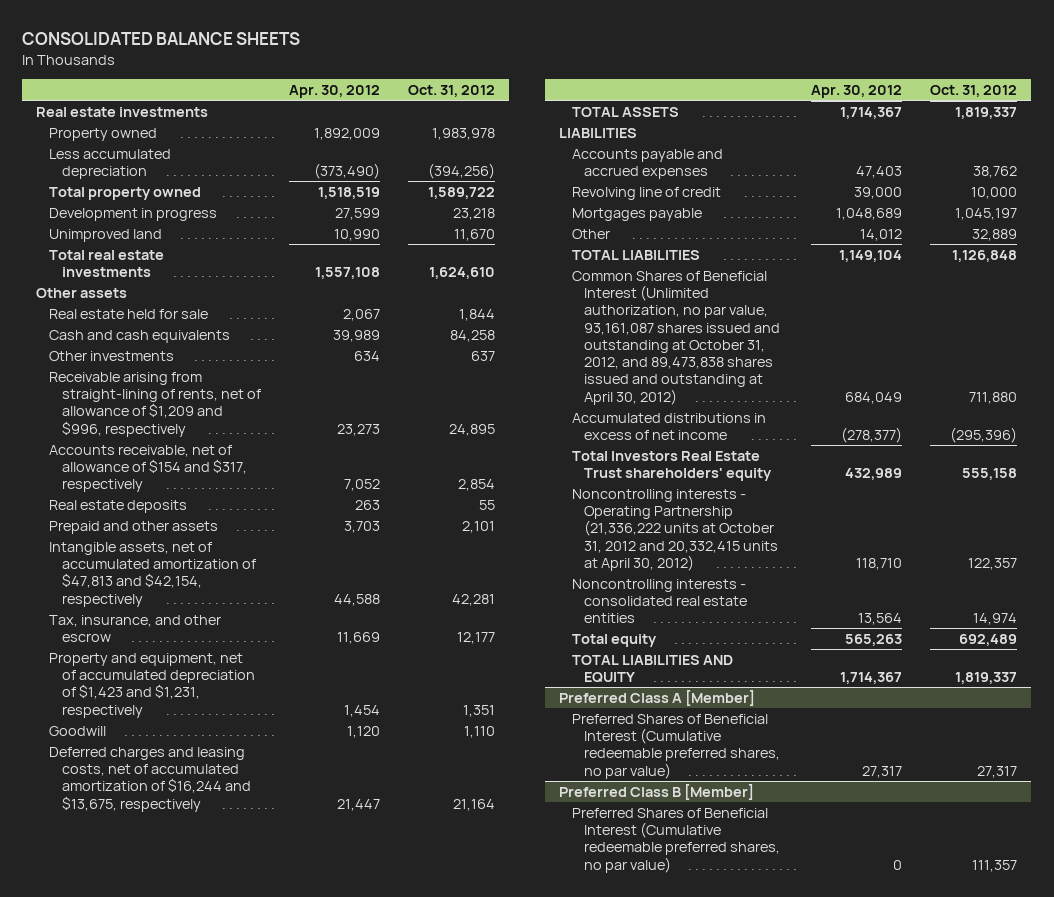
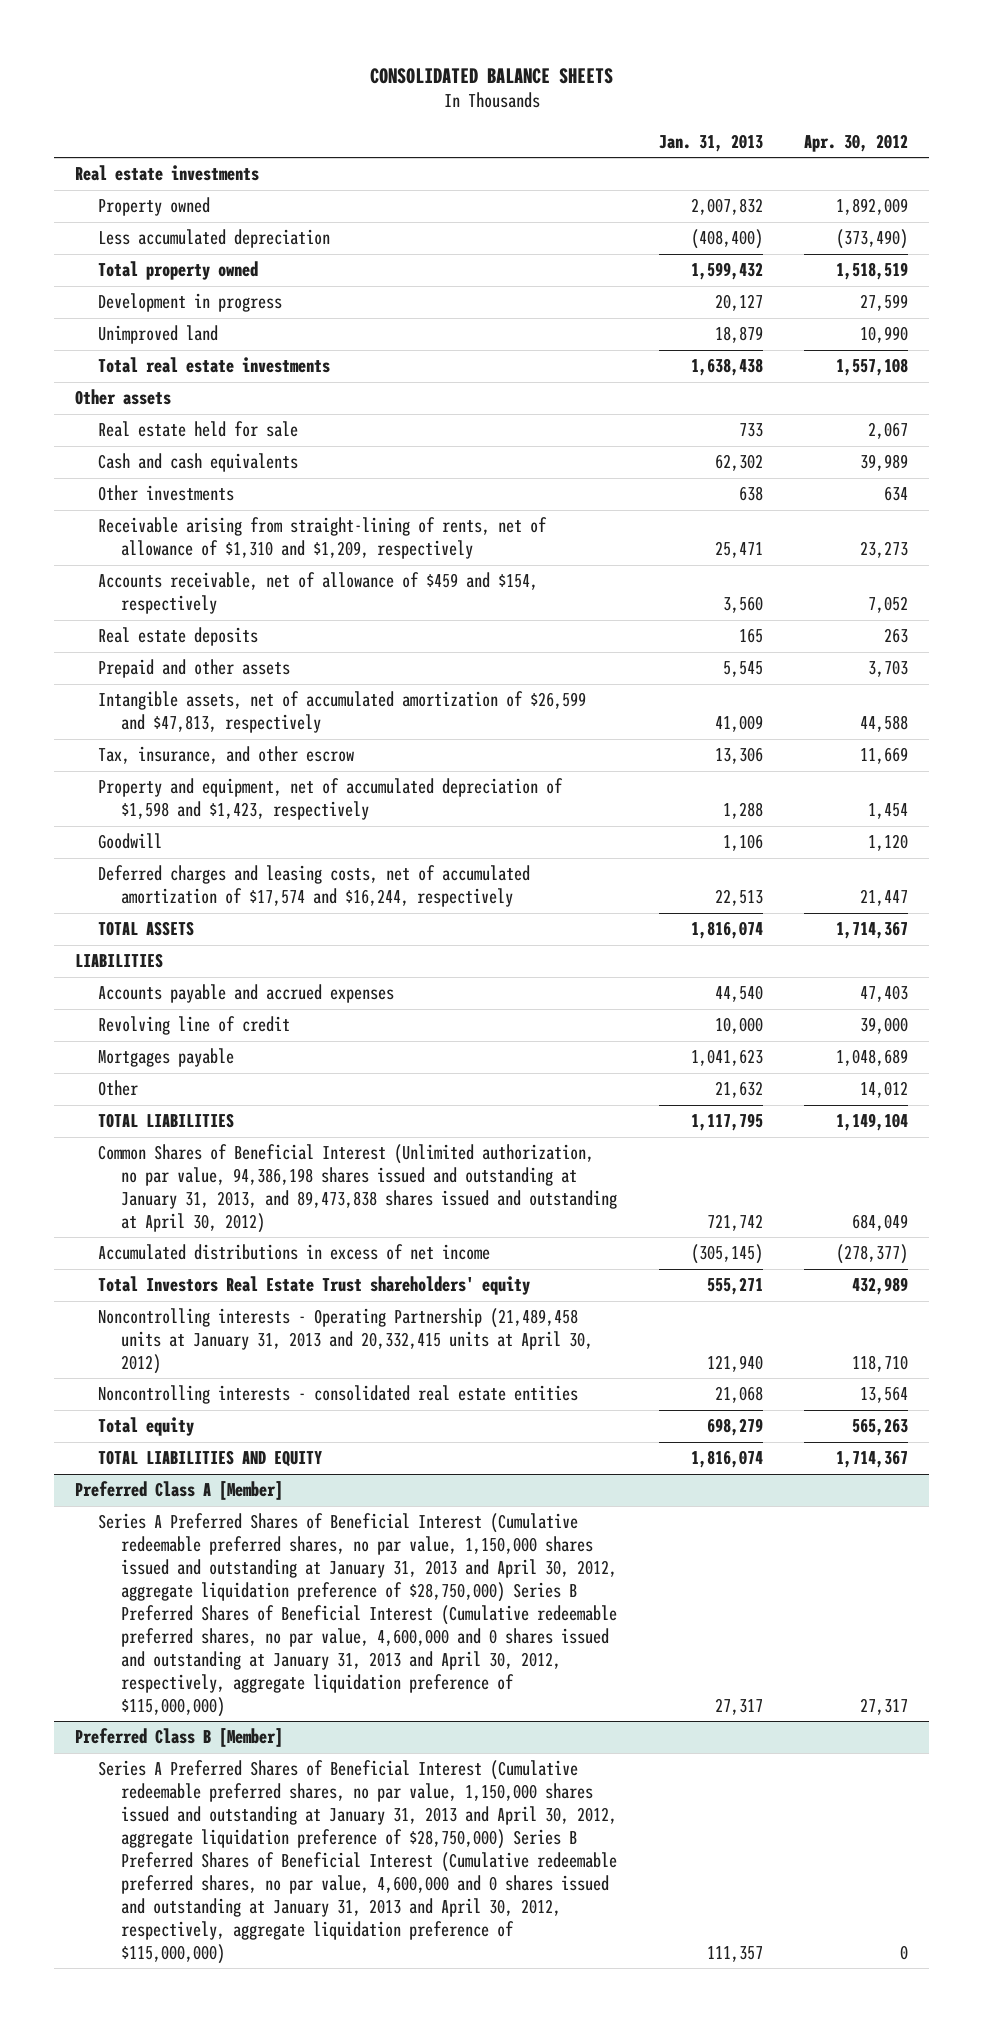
- | Apr. 30, 2012 | Oct. 31, 2012
+ | Jan. 31, 2013 | Apr. 30, 2012
- Receivable arising from straight-lining of rents, net of allowance of $1,209 and $996, respectively | 23,273 | 24,895
- Accounts receivable, net of allowance of $154 and $317, respectively | 7,052 | 2,854
+ Receivable arising from straight-lining of rents, net of allowance of $1,310 and $1,209, respectively | 25,471 | 23,273
+ Accounts receivable, net of allowance of $459 and $154, respectively | 3,560 | 7,052
- Intangible assets, net of accumulated amortization of $47,813 and $42,154, respectively | 44,588 | 42,281
+ Intangible assets, net of accumulated amortization of $26,599 and $47,813, respectively | 41,009 | 44,588
- Property and equipment, net of accumulated depreciation of $1,423 and $1,231, respectively | 1,454 | 1,351
+ Property and equipment, net of accumulated depreciation of $1,598 and $1,423, respectively | 1,288 | 1,454
- Deferred charges and leasing costs, net of accumulated amortization of $16,244 and $13,675, respectively | 21,447 | 21,164
+ Deferred charges and leasing costs, net of accumulated amortization of $17,574 and $16,244, respectively | 22,513 | 21,447
- Common Shares of Beneficial Interest (Unlimited authorization, no par value, 93,161,087 shares issued and outstanding at October 31, 2012, and 89,473,838 shares issued and outstanding at April 30, 2012) | 684,049 | 711,880
+ Common Shares of Beneficial Interest (Unlimited authorization, no par value, 94,386,198 shares issued and outstanding at January 31, 2013, and 89,473,838 shares issued and outstanding at April 30, 2012) | 721,742 | 684,049
- Noncontrolling interests - Operating Partnership (21,336,222 units at October 31, 2012 and 20,332,415 units at April 30, 2012) | 118,710 | 122,357
+ Noncontrolling interests - Operating Partnership (21,489,458 units at January 31, 2013 and 20,332,415 units at April 30, 2012) | 121,940 | 118,710
@ Preferred Class A [Member]
- Preferred Shares of Beneficial Interest (Cumulative redeemable preferred shares, no par value) | 27,317 | 27,317
+ Series A Preferred Shares of Beneficial Interest (Cumulative redeemable preferred shares, no par value, 1,150,000 shares issued and outstanding at January 31, 2013 and April 30, 2012, aggregate liquidation preference of $28,750,000) Series B Preferred Shares of Beneficial Interest (Cumulative redeemable preferred shares, no par value, 4,600,000 and 0 shares issued and outstanding at January 31, 2013 and April 30, 2012, respectively, aggregate liquidation preference of $115,000,000) | 27,317 | 27,317
@ Preferred Class B [Member]
- Preferred Shares of Beneficial Interest (Cumulative redeemable preferred shares, no par value) | 0 | 111,357
+ Series A Preferred Shares of Beneficial Interest (Cumulative redeemable preferred shares, no par value, 1,150,000 shares issued and outstanding at January 31, 2013 and April 30, 2012, aggregate liquidation preference of $28,750,000) Series B Preferred Shares of Beneficial Interest (Cumulative redeemable preferred shares, no par value, 4,600,000 and 0 shares issued and outstanding at January 31, 2013 and April 30, 2012, respectively, aggregate liquidation preference of $115,000,000) | 111,357 | 0

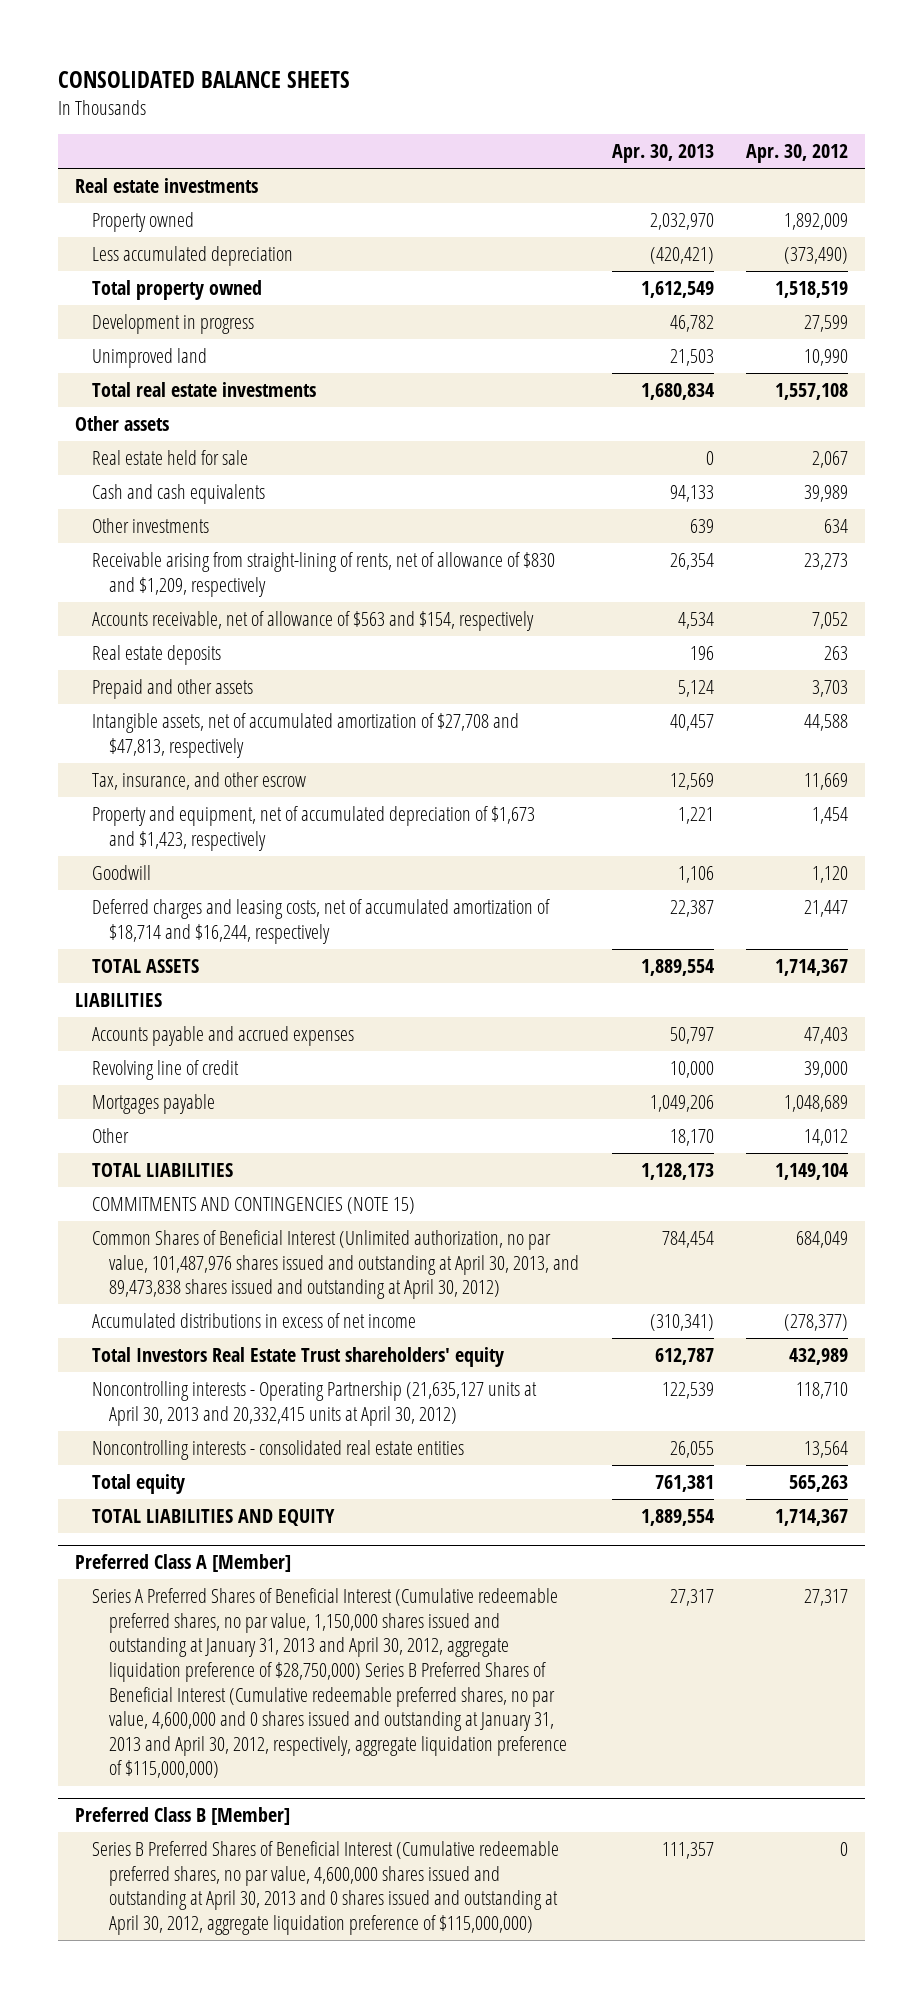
- | Jan. 31, 2013 | Apr. 30, 2012
+ | Apr. 30, 2013 | Apr. 30, 2012
- Receivable arising from straight-lining of rents, net of allowance of $1,310 and $1,209, respectively | 25,471 | 23,273
- Accounts receivable, net of allowance of $459 and $154, respectively | 3,560 | 7,052
+ Receivable arising from straight-lining of rents, net of allowance of $830 and $1,209, respectively | 26,354 | 23,273
+ Accounts receivable, net of allowance of $563 and $154, respectively | 4,534 | 7,052
- Intangible assets, net of accumulated amortization of $26,599 and $47,813, respectively | 41,009 | 44,588
+ Intangible assets, net of accumulated amortization of $27,708 and $47,813, respectively | 40,457 | 44,588
- Property and equipment, net of accumulated depreciation of $1,598 and $1,423, respectively | 1,288 | 1,454
+ Property and equipment, net of accumulated depreciation of $1,673 and $1,423, respectively | 1,221 | 1,454
- Deferred charges and leasing costs, net of accumulated amortization of $17,574 and $16,244, respectively | 22,513 | 21,447
+ Deferred charges and leasing costs, net of accumulated amortization of $18,714 and $16,244, respectively | 22,387 | 21,447
- Common Shares of Beneficial Interest (Unlimited authorization, no par value, 94,386,198 shares issued and outstanding at January 31, 2013, and 89,473,838 shares issued and outstanding at April 30, 2012) | 721,742 | 684,049
+ COMMITMENTS AND CONTINGENCIES (NOTE 15)
+ Common Shares of Beneficial Interest (Unlimited authorization, no par value, 101,487,976 shares issued and outstanding at April 30, 2013, and 89,473,838 shares issued and outstanding at April 30, 2012) | 784,454 | 684,049
- Noncontrolling interests - Operating Partnership (21,489,458 units at January 31, 2013 and 20,332,415 units at April 30, 2012) | 121,940 | 118,710
+ Noncontrolling interests - Operating Partnership (21,635,127 units at April 30, 2013 and 20,332,415 units at April 30, 2012) | 122,539 | 118,710
@ Preferred Class B [Member]
- Series A Preferred Shares of Beneficial Interest (Cumulative redeemable preferred shares, no par value, 1,150,000 shares issued and outstanding at January 31, 2013 and April 30, 2012, aggregate liquidation preference of $28,750,000) Series B Preferred Shares of Beneficial Interest (Cumulative redeemable preferred shares, no par value, 4,600,000 and 0 shares issued and outstanding at January 31, 2013 and April 30, 2012, respectively, aggregate liquidation preference of $115,000,000) | 111,357 | 0
+ Series B Preferred Shares of Beneficial Interest (Cumulative redeemable preferred shares, no par value, 4,600,000 shares issued and outstanding at April 30, 2013 and 0 shares issued and outstanding at April 30, 2012, aggregate liquidation preference of $115,000,000) | 111,357 | 0

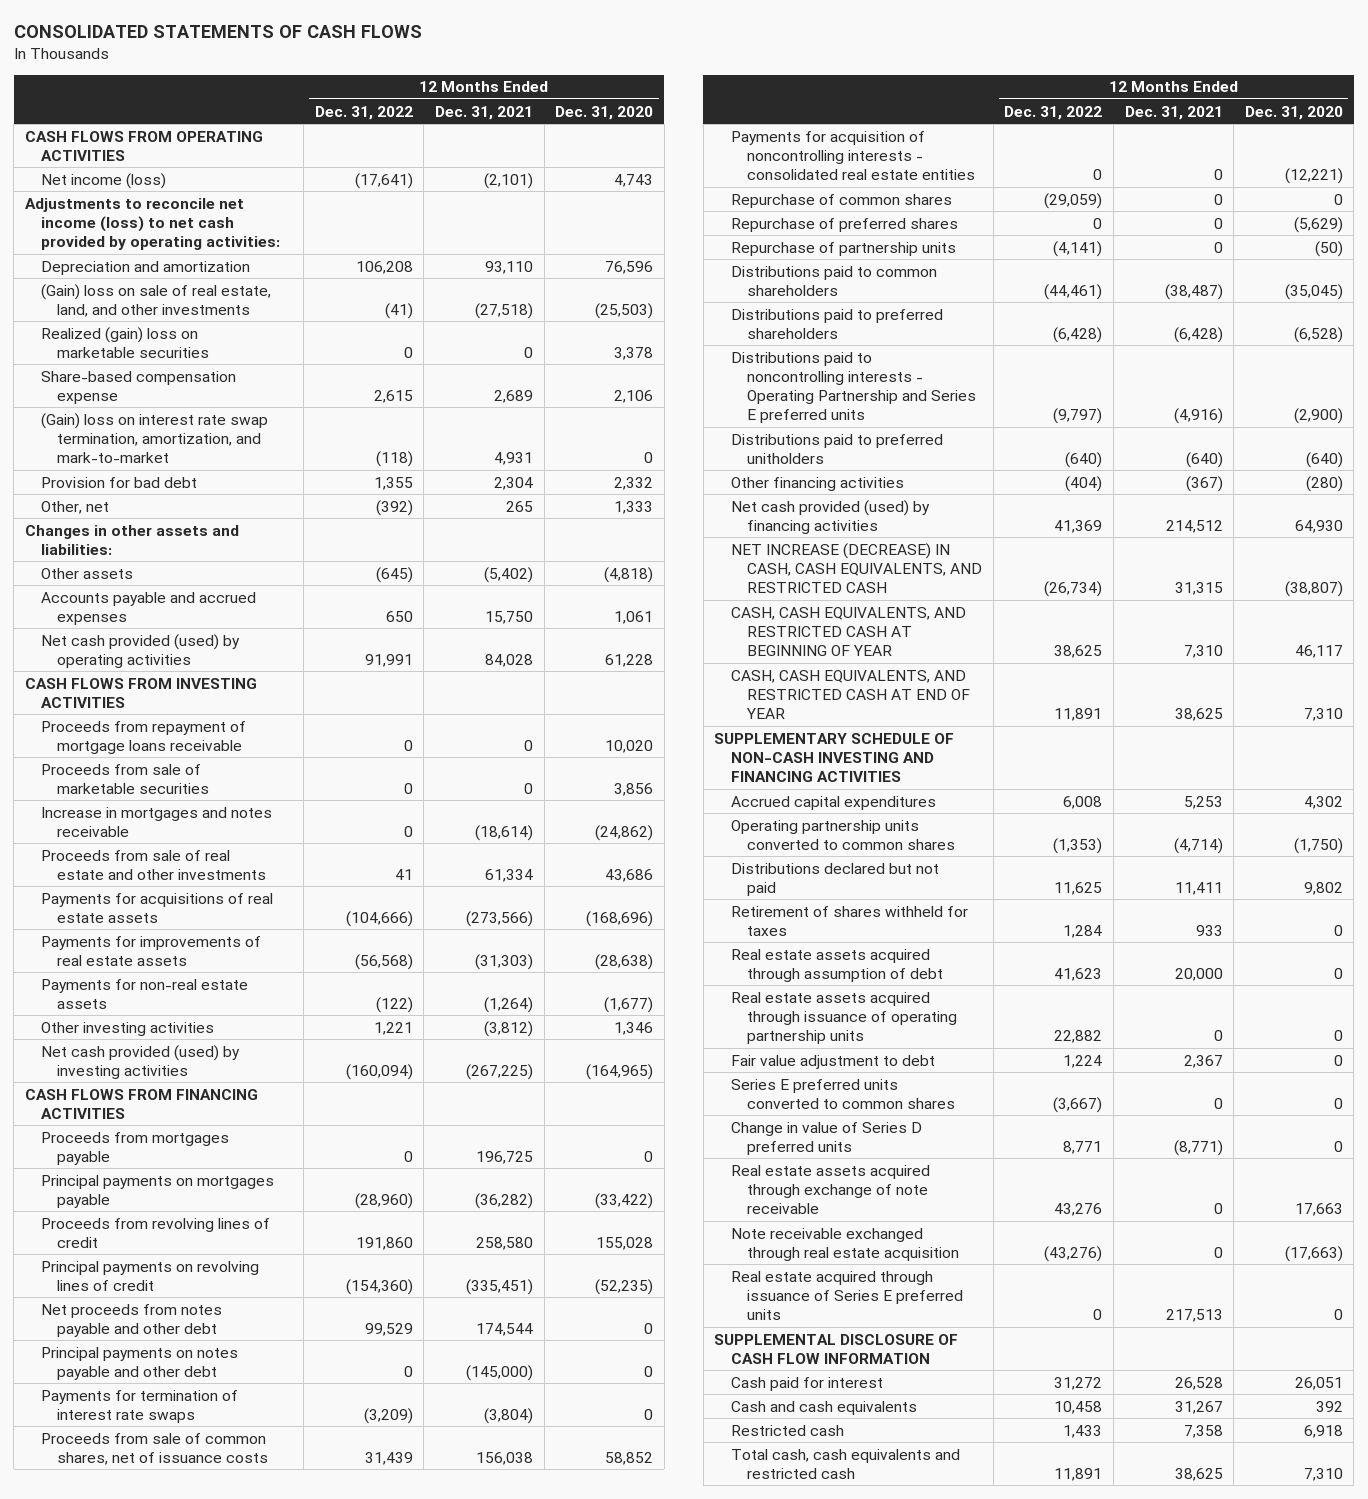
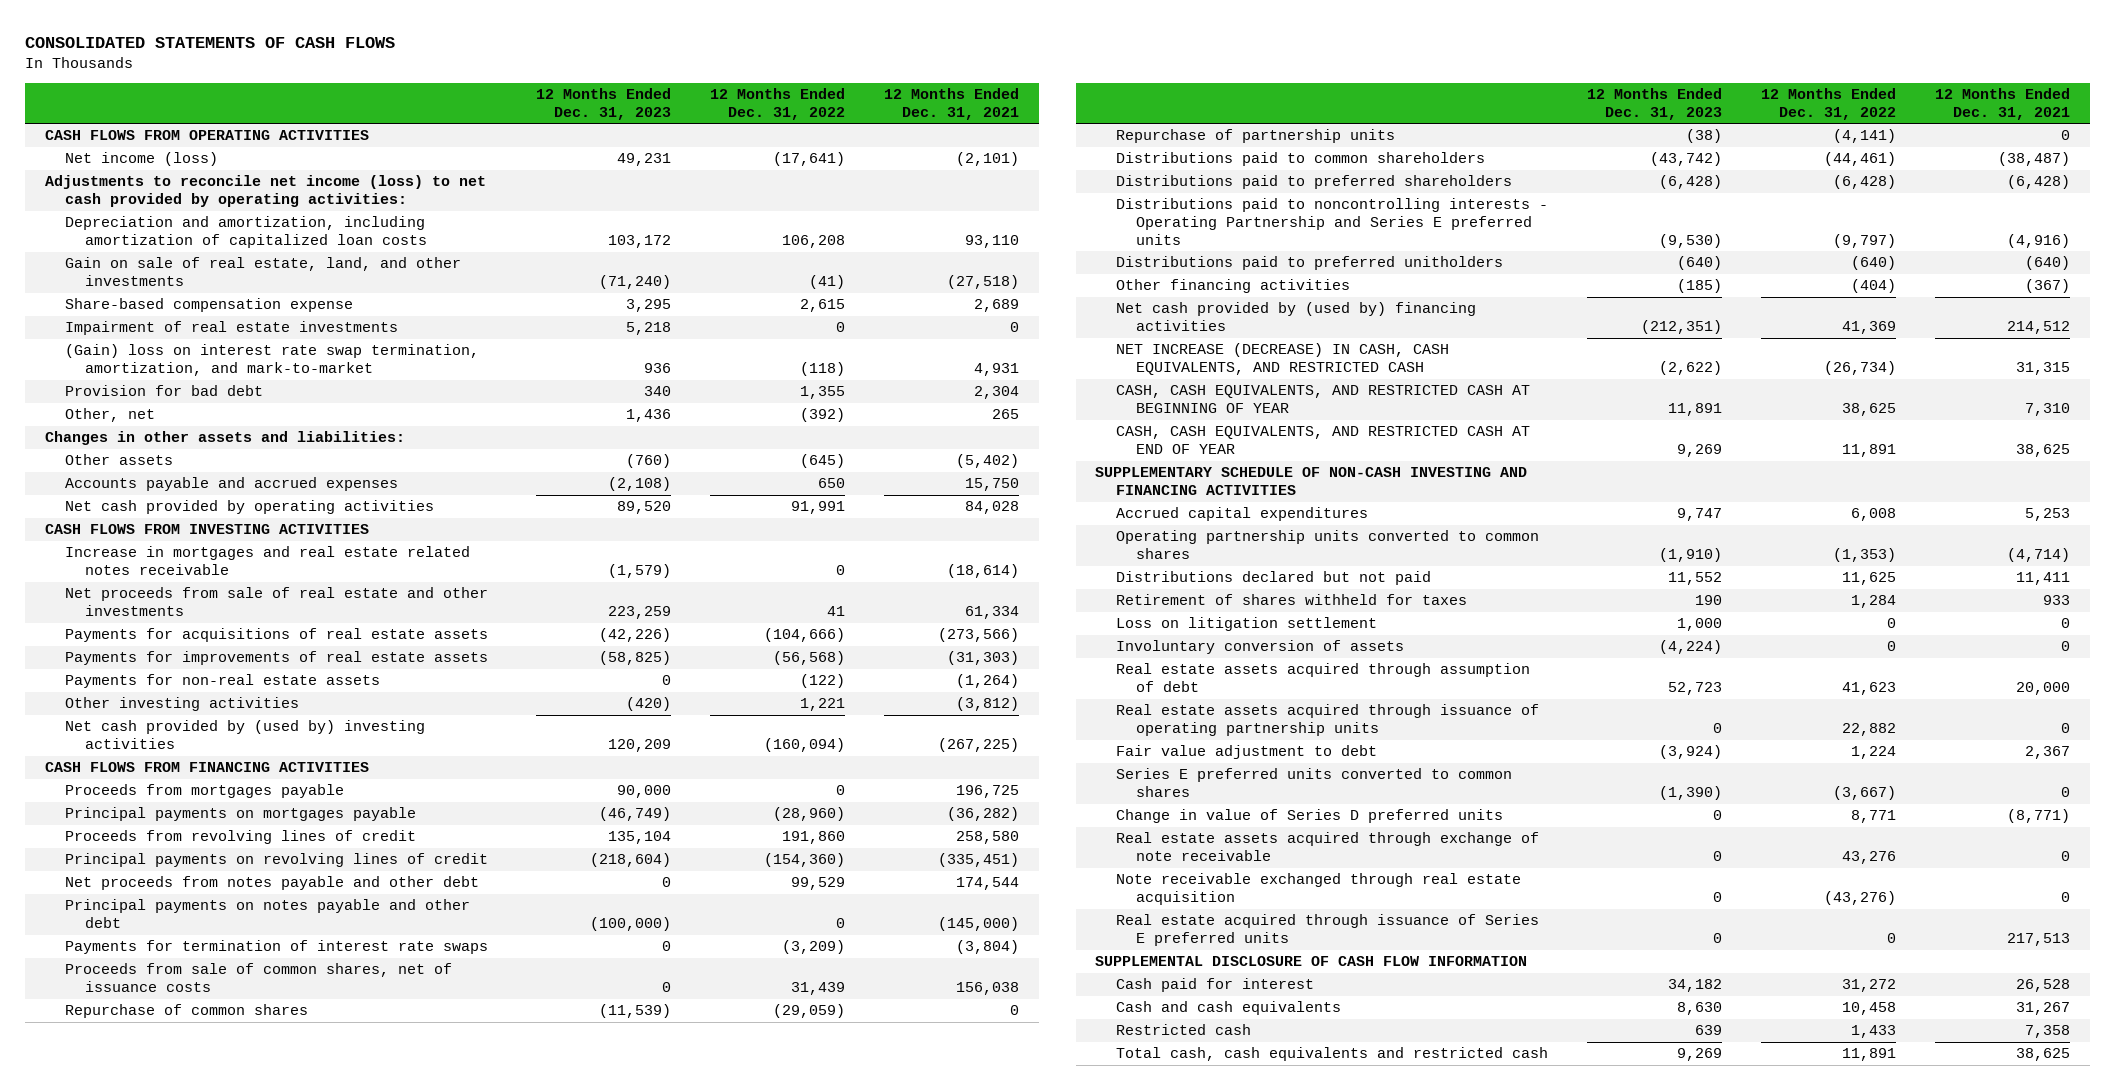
- | 12 Months Ended Dec. 31, 2022 | 12 Months Ended Dec. 31, 2021 | 12 Months Ended Dec. 31, 2020
+ | 12 Months Ended Dec. 31, 2023 | 12 Months Ended Dec. 31, 2022 | 12 Months Ended Dec. 31, 2021
- Depreciation and amortization | 106,208 | 93,110 | 76,596
- (Gain) loss on sale of real estate, land, and other investments | (41) | (27,518) | (25,503)
- Realized (gain) loss on marketable securities | 0 | 0 | 3,378
+ Depreciation and amortization, including amortization of capitalized loan costs | 103,172 | 106,208 | 93,110
+ Gain on sale of real estate, land, and other investments | (71,240) | (41) | (27,518)
+ Impairment of real estate investments | 5,218 | 0 | 0
- Net cash provided (used) by operating activities | 91,991 | 84,028 | 61,228
+ Net cash provided by operating activities | 89,520 | 91,991 | 84,028
- Proceeds from repayment of mortgage loans receivable | 0 | 0 | 10,020
- Proceeds from sale of marketable securities | 0 | 0 | 3,856
- Increase in mortgages and notes receivable | 0 | (18,614) | (24,862)
- Proceeds from sale of real estate and other investments | 41 | 61,334 | 43,686
+ Increase in mortgages and real estate related notes receivable | (1,579) | 0 | (18,614)
+ Net proceeds from sale of real estate and other investments | 223,259 | 41 | 61,334
- Net cash provided (used) by investing activities | (160,094) | (267,225) | (164,965)
+ Net cash provided by (used by) investing activities | 120,209 | (160,094) | (267,225)
- Payments for acquisition of noncontrolling interests - consolidated real estate entities | 0 | 0 | (12,221)
- Repurchase of preferred shares | 0 | 0 | (5,629)
- Net cash provided (used) by financing activities | 41,369 | 214,512 | 64,930
+ Net cash provided by (used by) financing activities | (212,351) | 41,369 | 214,512
+ Loss on litigation settlement | 1,000 | 0 | 0
+ Involuntary conversion of assets | (4,224) | 0 | 0

